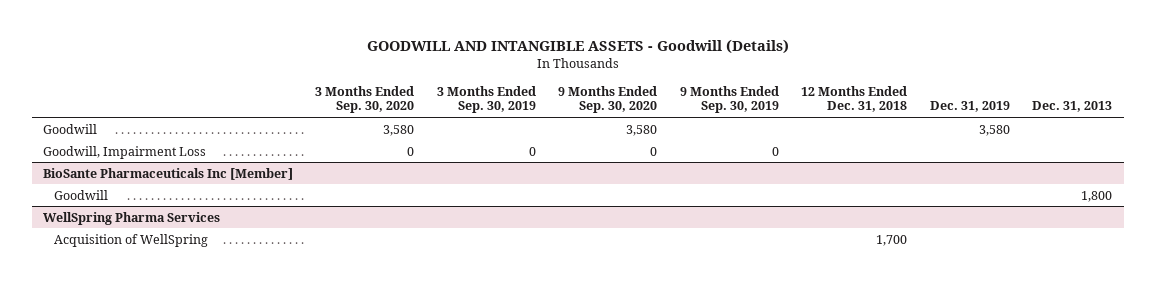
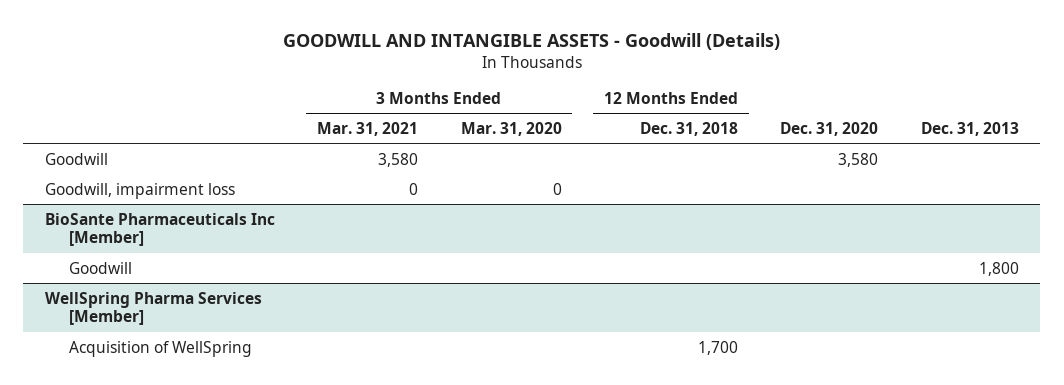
- | 3 Months Ended Sep. 30, 2020 | 3 Months Ended Sep. 30, 2019 | 9 Months Ended Sep. 30, 2020 | 9 Months Ended Sep. 30, 2019 | 12 Months Ended Dec. 31, 2018 | Dec. 31, 2019 | Dec. 31, 2013
+ | 3 Months Ended Mar. 31, 2021 | 3 Months Ended Mar. 31, 2020 | 12 Months Ended Dec. 31, 2018 | Dec. 31, 2020 | Dec. 31, 2013
- Goodwill, Impairment Loss | 0 | 0 | 0 | 0 | | |
+ Goodwill, impairment loss | 0 | 0 | | |
- WellSpring Pharma Services
+ WellSpring Pharma Services [Member]

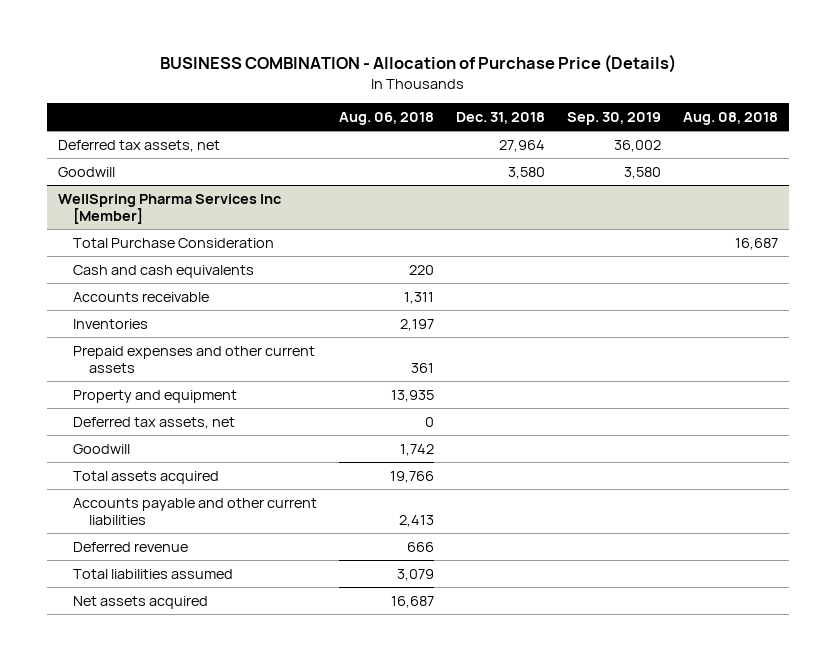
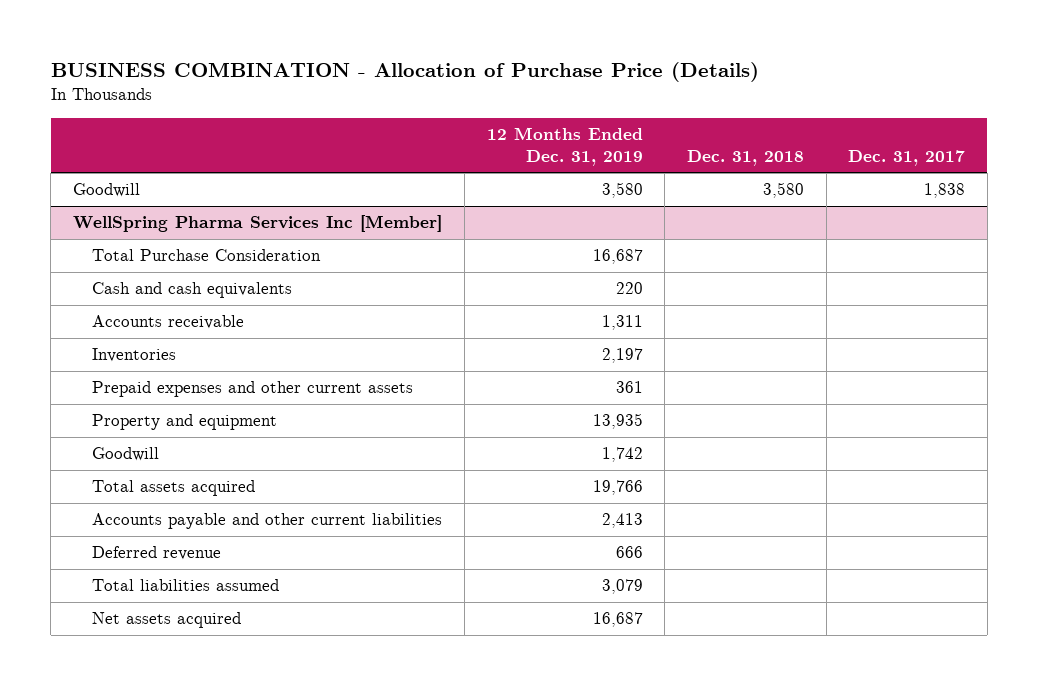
- | Aug. 06, 2018 | Dec. 31, 2018 | Sep. 30, 2019 | Aug. 08, 2018
+ | 12 Months Ended Dec. 31, 2019 | Dec. 31, 2018 | Dec. 31, 2017
- Deferred tax assets, net | | 27,964 | 36,002 |
@ WellSpring Pharma Services Inc [Member]
- Deferred tax assets, net | 0 | | |

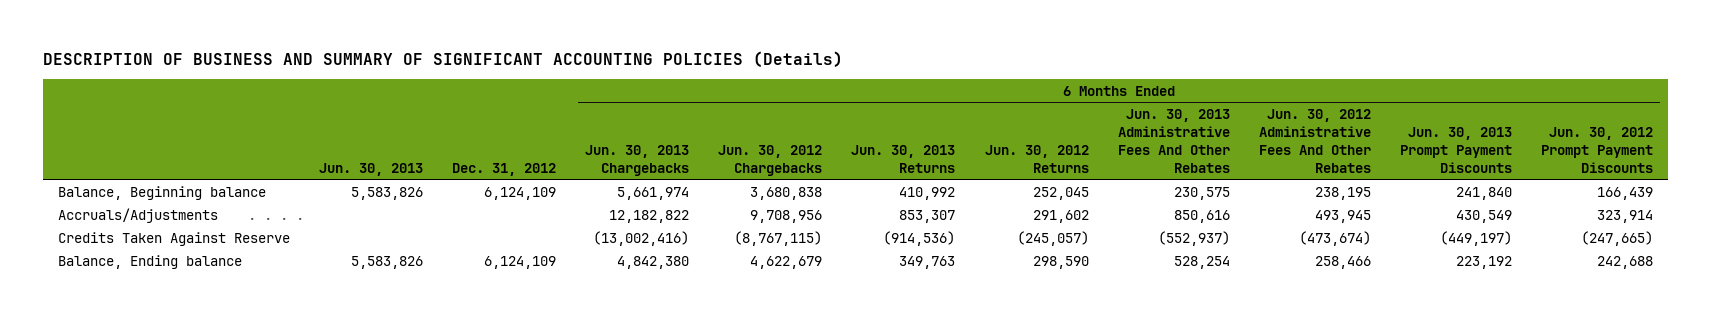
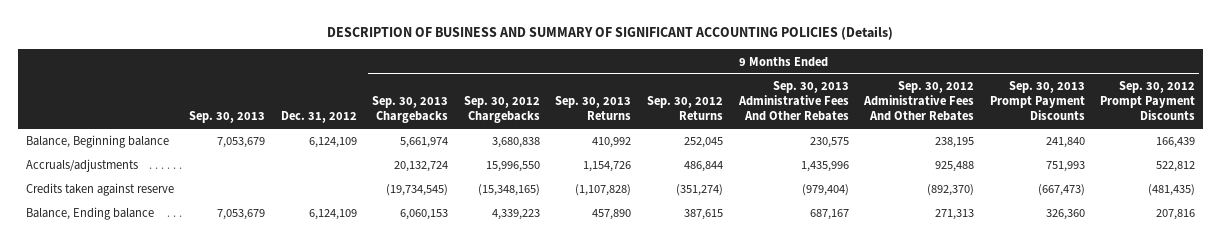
- | Jun. 30, 2013 | Dec. 31, 2012 | 6 Months Ended Jun. 30, 2013 Chargebacks | 6 Months Ended Jun. 30, 2012 Chargebacks | 6 Months Ended Jun. 30, 2013 Returns | 6 Months Ended Jun. 30, 2012 Returns | 6 Months Ended Jun. 30, 2013 Administrative Fees And Other Rebates | 6 Months Ended Jun. 30, 2012 Administrative Fees And Other Rebates | 6 Months Ended Jun. 30, 2013 Prompt Payment Discounts | 6 Months Ended Jun. 30, 2012 Prompt Payment Discounts
+ | Sep. 30, 2013 | Dec. 31, 2012 | 9 Months Ended Sep. 30, 2013 Chargebacks | 9 Months Ended Sep. 30, 2012 Chargebacks | 9 Months Ended Sep. 30, 2013 Returns | 9 Months Ended Sep. 30, 2012 Returns | 9 Months Ended Sep. 30, 2013 Administrative Fees And Other Rebates | 9 Months Ended Sep. 30, 2012 Administrative Fees And Other Rebates | 9 Months Ended Sep. 30, 2013 Prompt Payment Discounts | 9 Months Ended Sep. 30, 2012 Prompt Payment Discounts
- Accruals/Adjustments | | | 12,182,822 | 9,708,956 | 853,307 | 291,602 | 850,616 | 493,945 | 430,549 | 323,914
- Credits Taken Against Reserve | | | (13,002,416) | (8,767,115) | (914,536) | (245,057) | (552,937) | (473,674) | (449,197) | (247,665)
+ Accruals/adjustments | | | 20,132,724 | 15,996,550 | 1,154,726 | 486,844 | 1,435,996 | 925,488 | 751,993 | 522,812
+ Credits taken against reserve | | | (19,734,545) | (15,348,165) | (1,107,828) | (351,274) | (979,404) | (892,370) | (667,473) | (481,435)

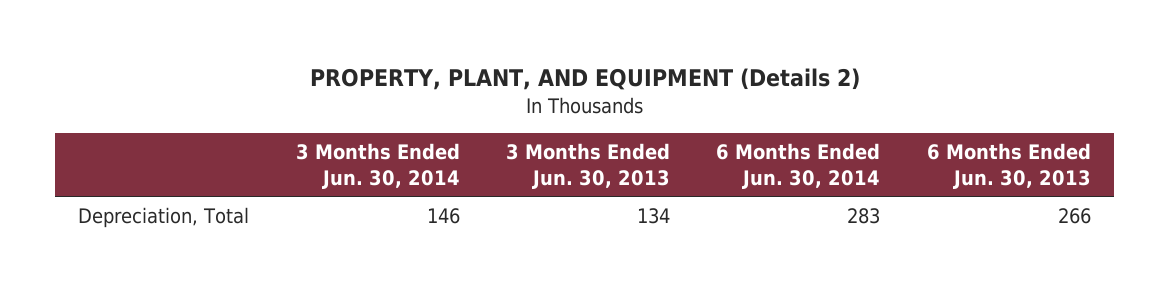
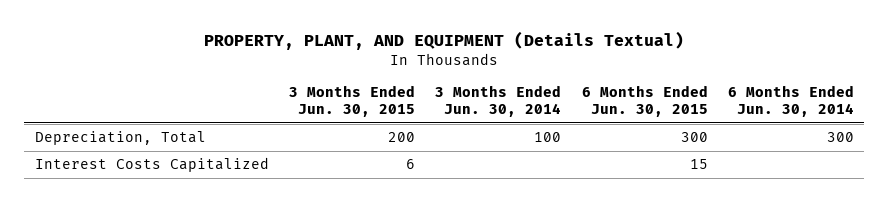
- PROPERTY, PLANT, AND EQUIPMENT (Details 2)
+ PROPERTY, PLANT, AND EQUIPMENT (Details Textual)
- | 3 Months Ended Jun. 30, 2014 | 3 Months Ended Jun. 30, 2013 | 6 Months Ended Jun. 30, 2014 | 6 Months Ended Jun. 30, 2013
+ | 3 Months Ended Jun. 30, 2015 | 3 Months Ended Jun. 30, 2014 | 6 Months Ended Jun. 30, 2015 | 6 Months Ended Jun. 30, 2014
- Depreciation, Total | 146 | 134 | 283 | 266
+ Depreciation, Total | 200 | 100 | 300 | 300
+ Interest Costs Capitalized | 6 | | 15 |

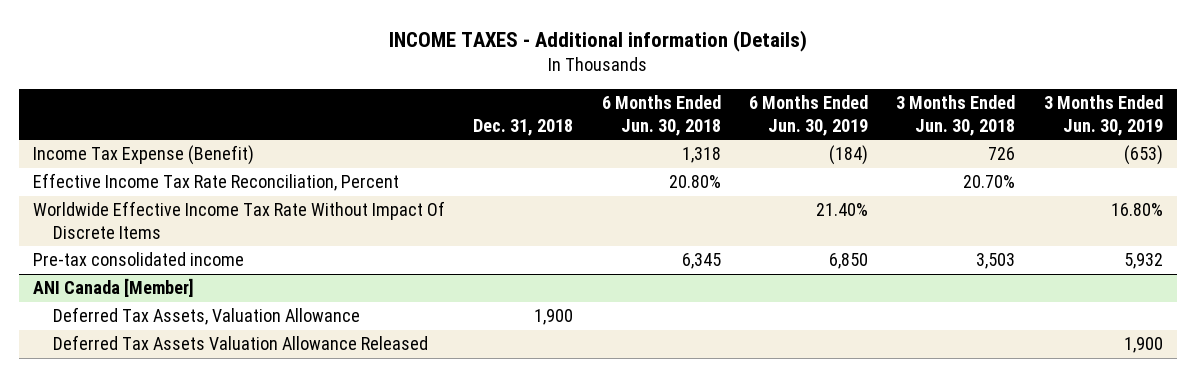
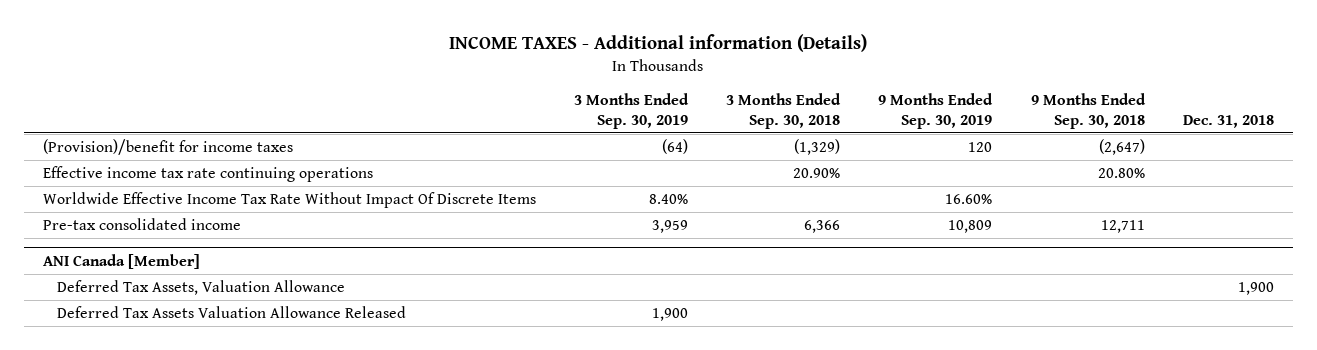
- | Dec. 31, 2018 | 6 Months Ended Jun. 30, 2018 | 6 Months Ended Jun. 30, 2019 | 3 Months Ended Jun. 30, 2018 | 3 Months Ended Jun. 30, 2019
+ | 3 Months Ended Sep. 30, 2019 | 3 Months Ended Sep. 30, 2018 | 9 Months Ended Sep. 30, 2019 | 9 Months Ended Sep. 30, 2018 | Dec. 31, 2018
- Income Tax Expense (Benefit) | | 1,318 | (184) | 726 | (653)
- Effective Income Tax Rate Reconciliation, Percent | | 20.80% | | 20.70% |
+ (Provision)/benefit for income taxes | (64) | (1,329) | 120 | (2,647) |
+ Effective income tax rate continuing operations | | 20.90% | | 20.80% |

